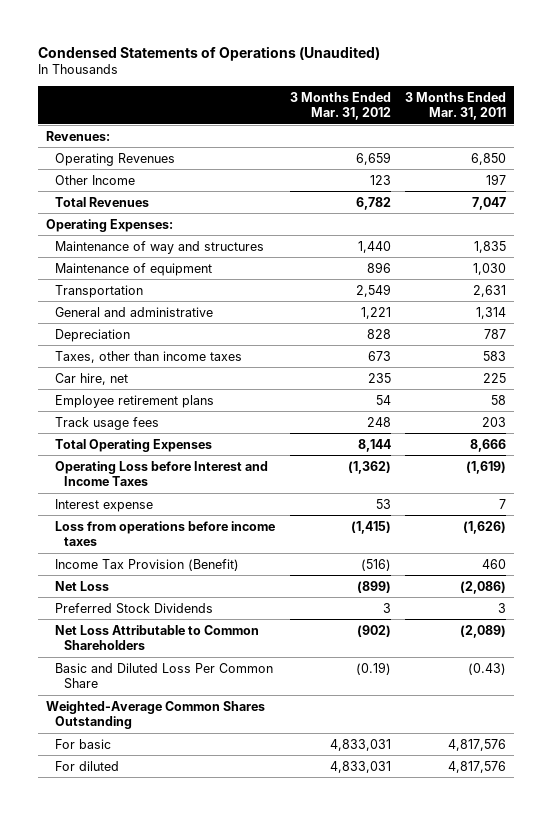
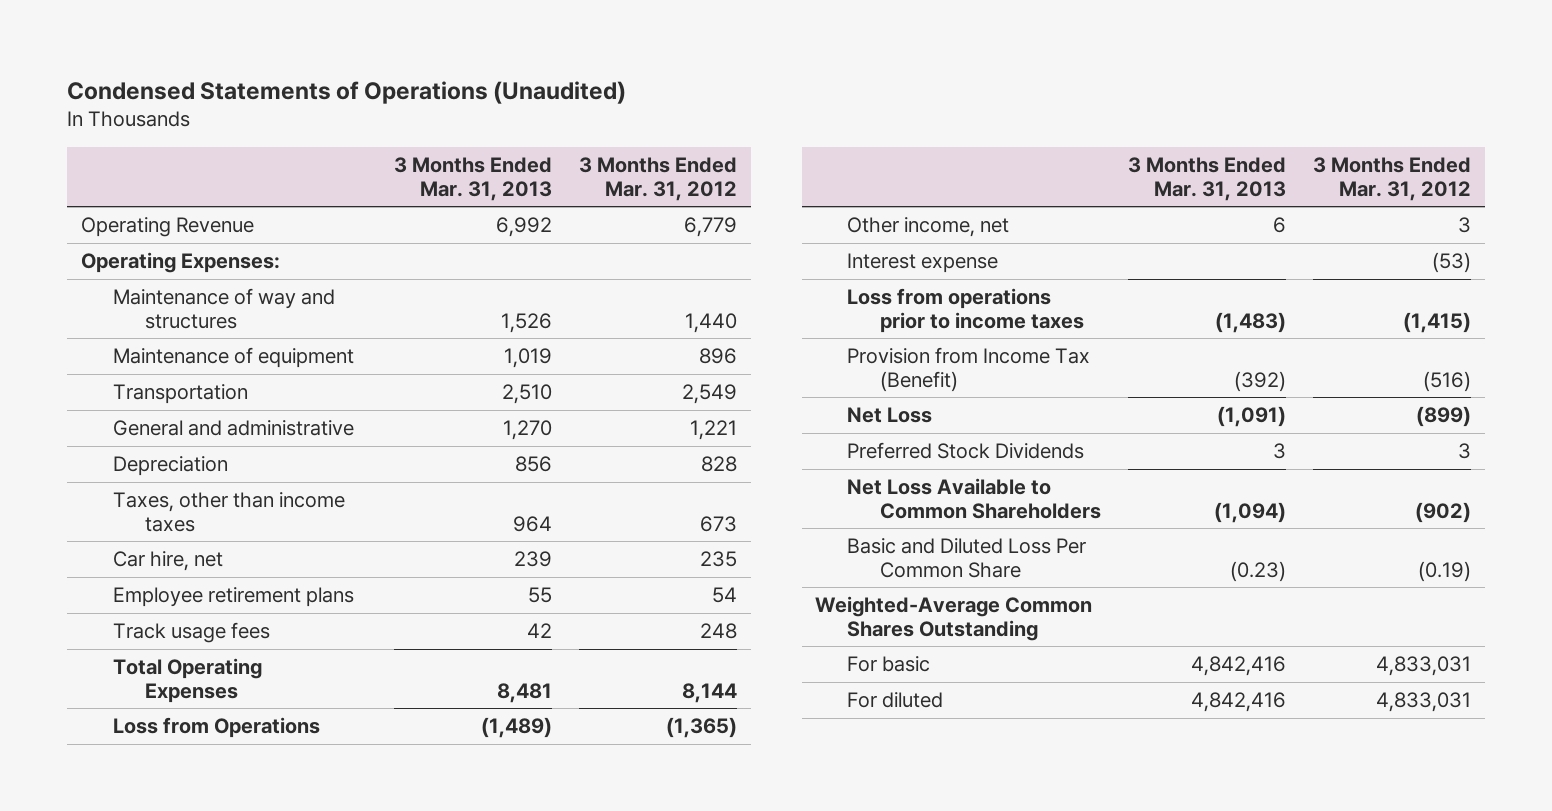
- | 3 Months Ended Mar. 31, 2012 | 3 Months Ended Mar. 31, 2011
+ | 3 Months Ended Mar. 31, 2013 | 3 Months Ended Mar. 31, 2012
- Revenues:
- Operating Revenues | 6,659 | 6,850
- Other Income | 123 | 197
- Total Revenues | 6,782 | 7,047
+ Operating Revenue | 6,992 | 6,779
- Operating Loss before Interest and Income Taxes | (1,362) | (1,619)
- Interest expense | 53 | 7
- Loss from operations before income taxes | (1,415) | (1,626)
- Income Tax Provision (Benefit) | (516) | 460
+ Loss from Operations | (1,489) | (1,365)
+ Other income, net | 6 | 3
+ Interest expense | | (53)
+ Loss from operations prior to income taxes | (1,483) | (1,415)
+ Provision from Income Tax (Benefit) | (392) | (516)
- Net Loss Attributable to Common Shareholders | (902) | (2,089)
+ Net Loss Available to Common Shareholders | (1,094) | (902)

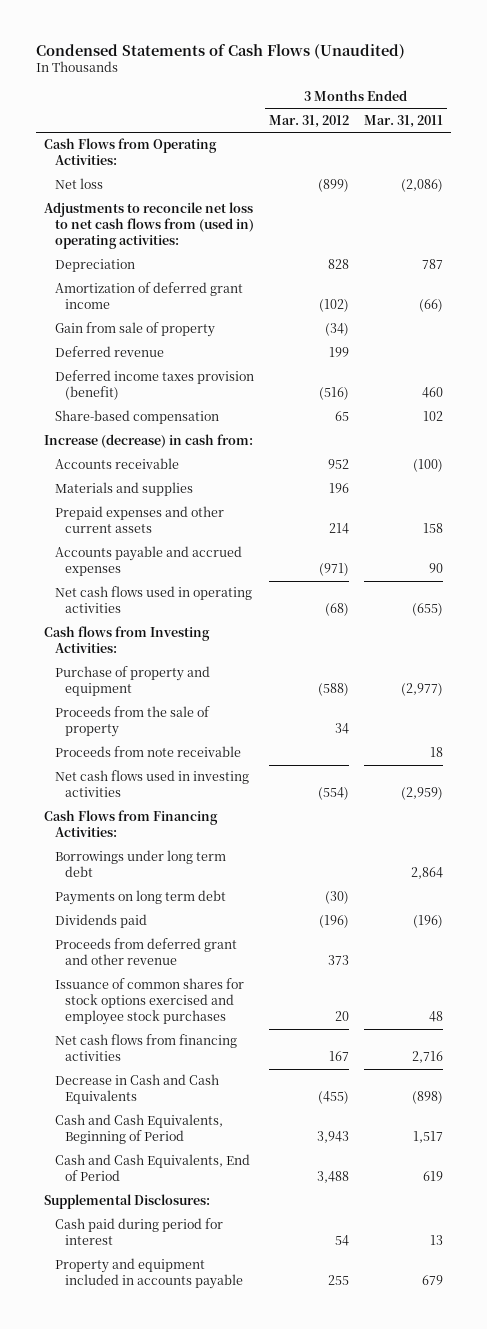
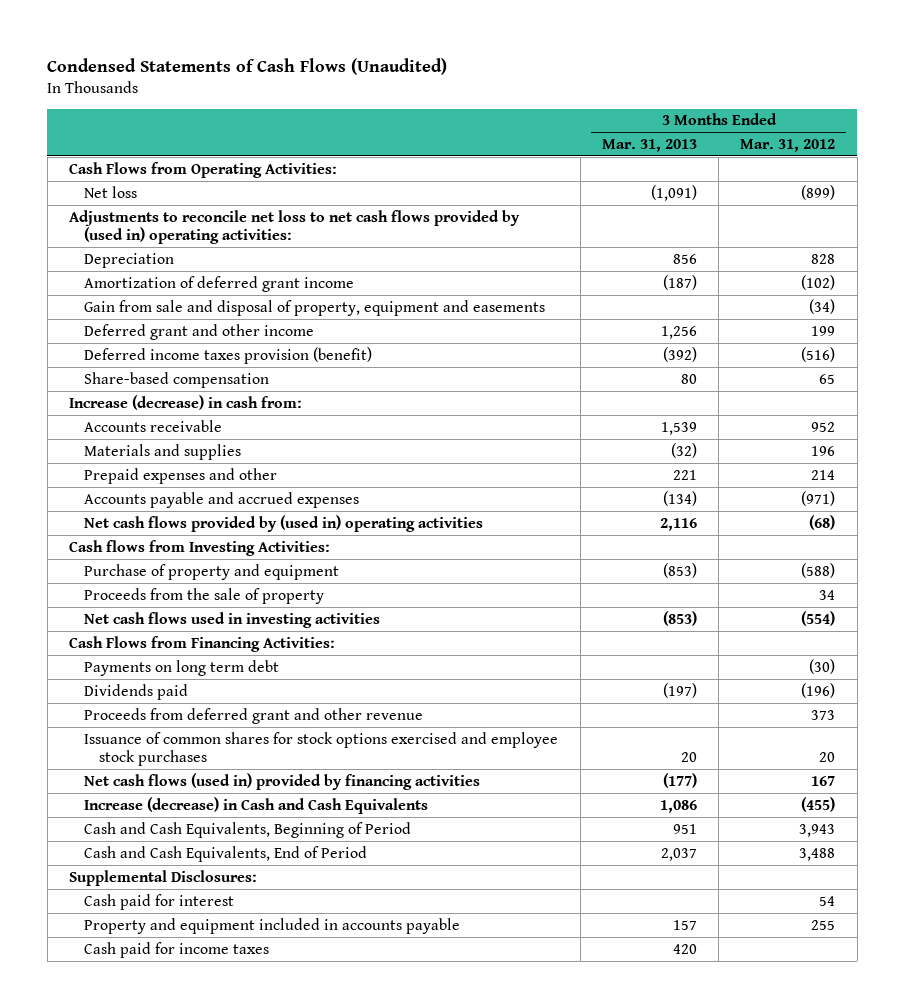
- | 3 Months Ended Mar. 31, 2012 | 3 Months Ended Mar. 31, 2011
+ | 3 Months Ended Mar. 31, 2013 | 3 Months Ended Mar. 31, 2012
- Adjustments to reconcile net loss to net cash flows from (used in) operating activities:
+ Adjustments to reconcile net loss to net cash flows provided by (used in) operating activities:
- Gain from sale of property | (34) |
- Deferred revenue | 199 |
+ Gain from sale and disposal of property, equipment and easements | | (34)
+ Deferred grant and other income | 1,256 | 199
- Prepaid expenses and other current assets | 214 | 158
+ Prepaid expenses and other | 221 | 214
- Net cash flows used in operating activities | (68) | (655)
+ Net cash flows provided by (used in) operating activities | 2,116 | (68)
- Proceeds from note receivable | | 18
- Borrowings under long term debt | | 2,864
- Net cash flows from financing activities | 167 | 2,716
- Decrease in Cash and Cash Equivalents | (455) | (898)
+ Net cash flows (used in) provided by financing activities | (177) | 167
+ Increase (decrease) in Cash and Cash Equivalents | 1,086 | (455)
- Cash paid during period for interest | 54 | 13
+ Cash paid for interest | | 54
+ Cash paid for income taxes | 420 |

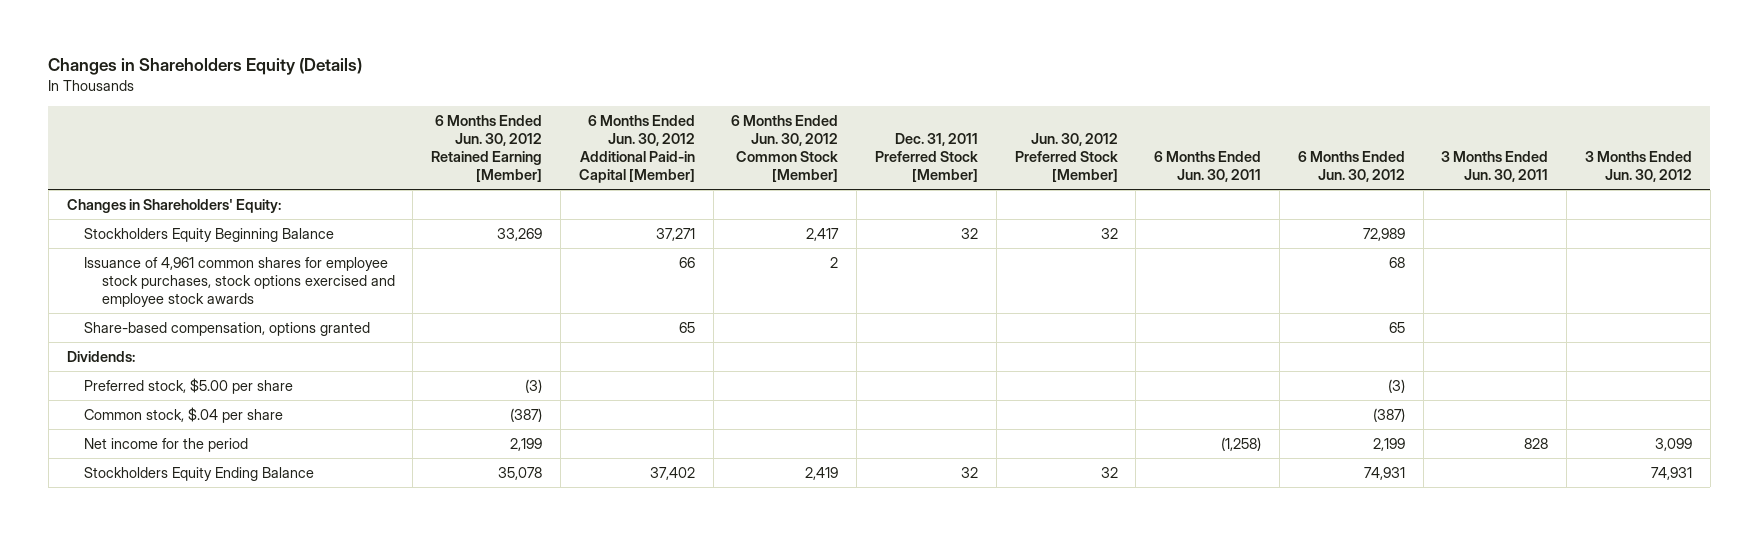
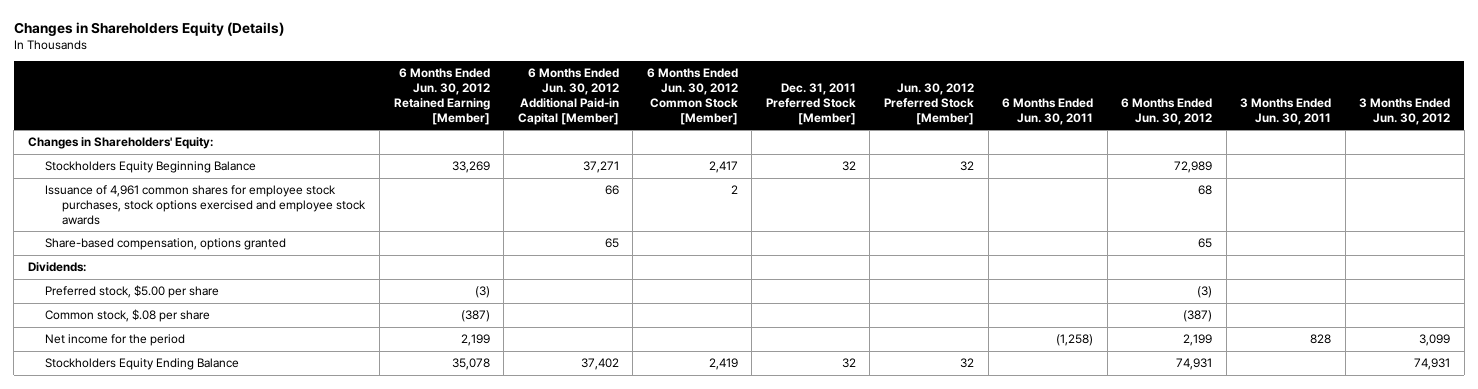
- Common stock, $.04 per share | (387) | | | | | | (387) | |
+ Common stock, $.08 per share | (387) | | | | | | (387) | |

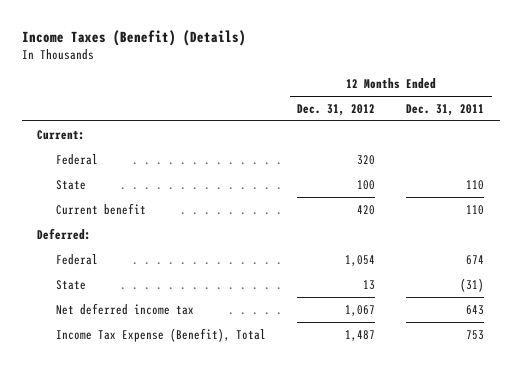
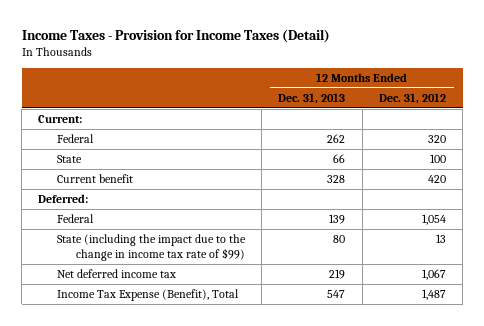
- Income Taxes (Benefit) (Details)
+ Income Taxes - Provision for Income Taxes (Detail)
- | 12 Months Ended Dec. 31, 2012 | 12 Months Ended Dec. 31, 2011
+ | 12 Months Ended Dec. 31, 2013 | 12 Months Ended Dec. 31, 2012
- State | 13 | (31)
+ State (including the impact due to the change in income tax rate of $99) | 80 | 13

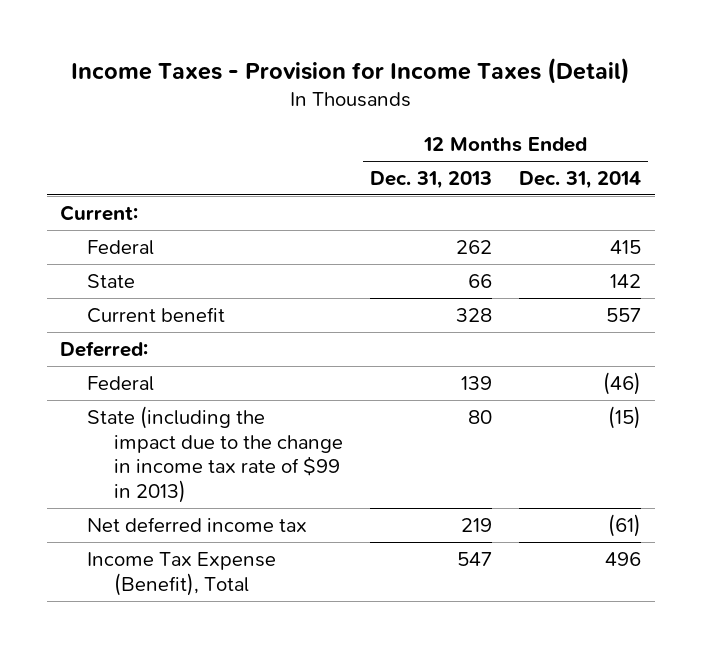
- | 12 Months Ended Dec. 31, 2013 | 12 Months Ended Dec. 31, 2012
+ | 12 Months Ended Dec. 31, 2013 | 12 Months Ended Dec. 31, 2014
- State (including the impact due to the change in income tax rate of $99) | 80 | 13
+ State (including the impact due to the change in income tax rate of $99 in 2013) | 80 | (15)

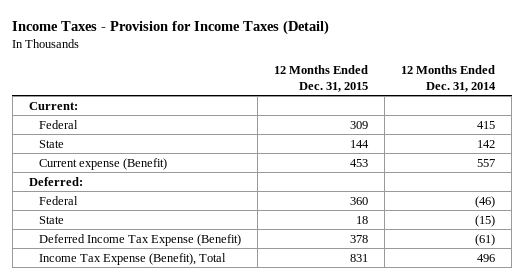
- | 12 Months Ended Dec. 31, 2013 | 12 Months Ended Dec. 31, 2014
+ | 12 Months Ended Dec. 31, 2015 | 12 Months Ended Dec. 31, 2014
- Current benefit | 328 | 557
+ Current expense (Benefit) | 453 | 557
- State (including the impact due to the change in income tax rate of $99 in 2013) | 80 | (15)
- Net deferred income tax | 219 | (61)
+ State | 18 | (15)
+ Deferred Income Tax Expense (Benefit) | 378 | (61)

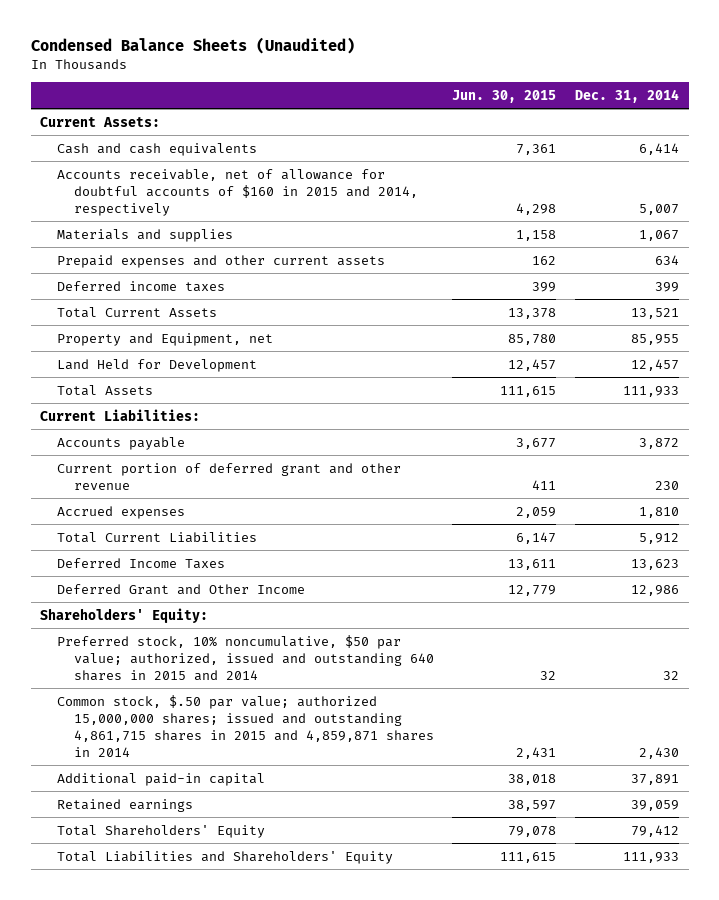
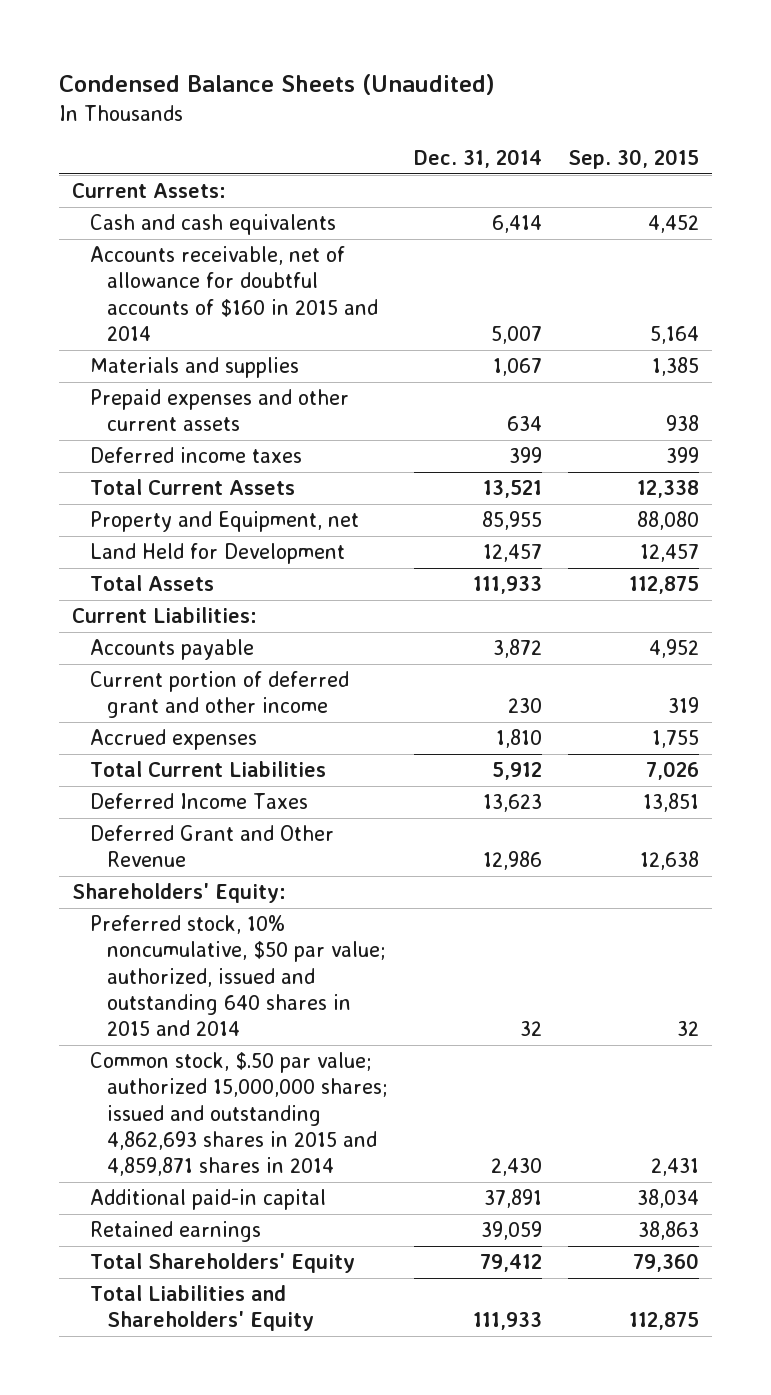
- | Jun. 30, 2015 | Dec. 31, 2014
+ | Dec. 31, 2014 | Sep. 30, 2015
- Accounts receivable, net of allowance for doubtful accounts of $160 in 2015 and 2014, respectively | 4,298 | 5,007
+ Accounts receivable, net of allowance for doubtful accounts of $160 in 2015 and 2014 | 5,007 | 5,164
- Current portion of deferred grant and other revenue | 411 | 230
+ Current portion of deferred grant and other income | 230 | 319
- Deferred Grant and Other Income | 12,779 | 12,986
+ Deferred Grant and Other Revenue | 12,986 | 12,638
- Common stock, $.50 par value; authorized 15,000,000 shares; issued and outstanding 4,861,715 shares in 2015 and 4,859,871 shares in 2014 | 2,431 | 2,430
+ Common stock, $.50 par value; authorized 15,000,000 shares; issued and outstanding 4,862,693 shares in 2015 and 4,859,871 shares in 2014 | 2,430 | 2,431

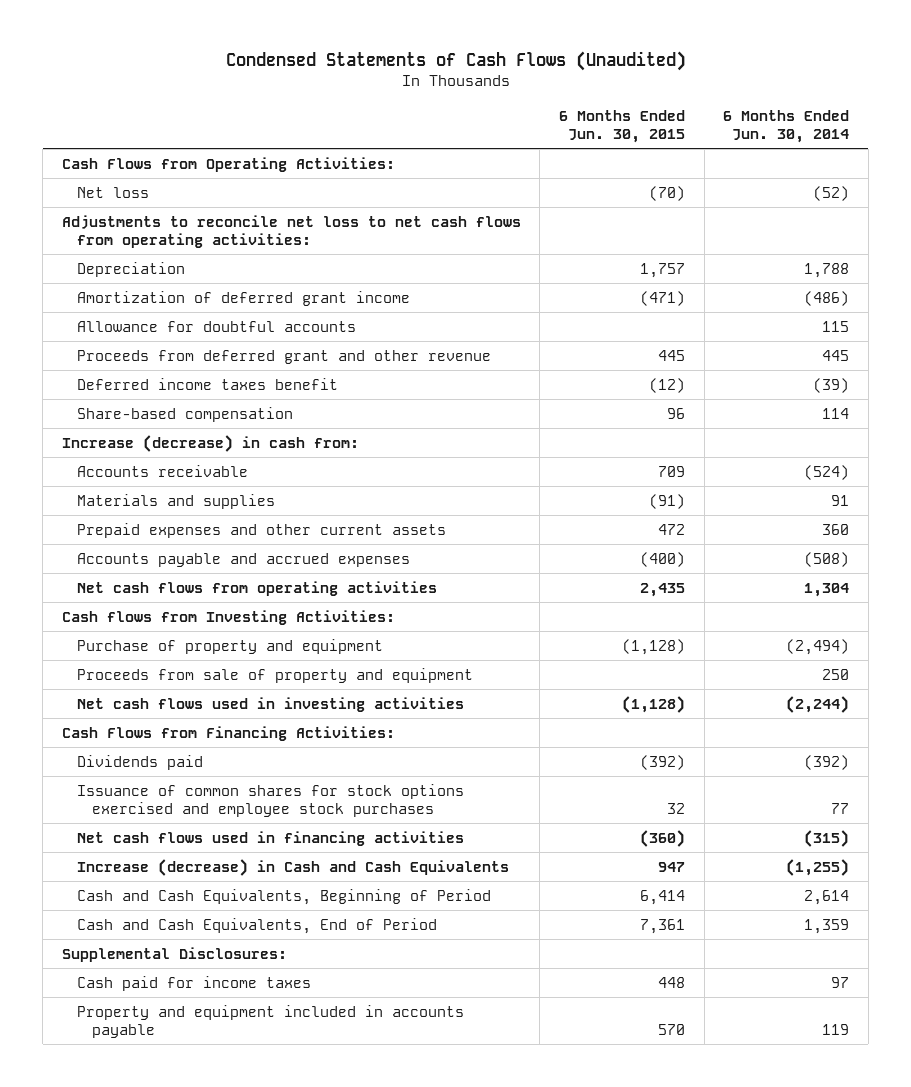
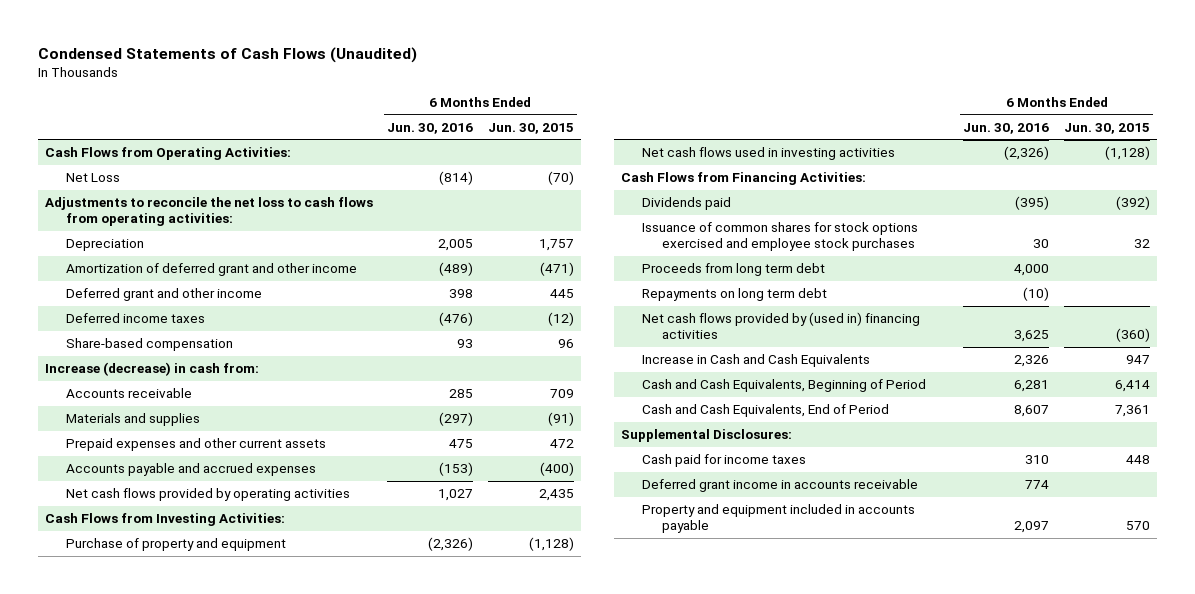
- | 6 Months Ended Jun. 30, 2015 | 6 Months Ended Jun. 30, 2014
+ | 6 Months Ended Jun. 30, 2016 | 6 Months Ended Jun. 30, 2015
- Net loss | (70) | (52)
- Adjustments to reconcile net loss to net cash flows from operating activities:
+ Net Loss | (814) | (70)
+ Adjustments to reconcile the net loss to cash flows from operating activities:
- Amortization of deferred grant income | (471) | (486)
- Allowance for doubtful accounts | | 115
- Proceeds from deferred grant and other revenue | 445 | 445
- Deferred income taxes benefit | (12) | (39)
+ Amortization of deferred grant and other income | (489) | (471)
+ Deferred grant and other income | 398 | 445
+ Deferred income taxes | (476) | (12)
- Net cash flows from operating activities | 2,435 | 1,304
- Cash flows from Investing Activities:
+ Net cash flows provided by operating activities | 1,027 | 2,435
+ Cash Flows from Investing Activities:
- Proceeds from sale of property and equipment | | 250
- Net cash flows used in financing activities | (360) | (315)
- Increase (decrease) in Cash and Cash Equivalents | 947 | (1,255)
+ Proceeds from long term debt | 4,000 |
+ Repayments on long term debt | (10) |
+ Net cash flows provided by (used in) financing activities | 3,625 | (360)
+ Increase in Cash and Cash Equivalents | 2,326 | 947
+ Deferred grant income in accounts receivable | 774 |

